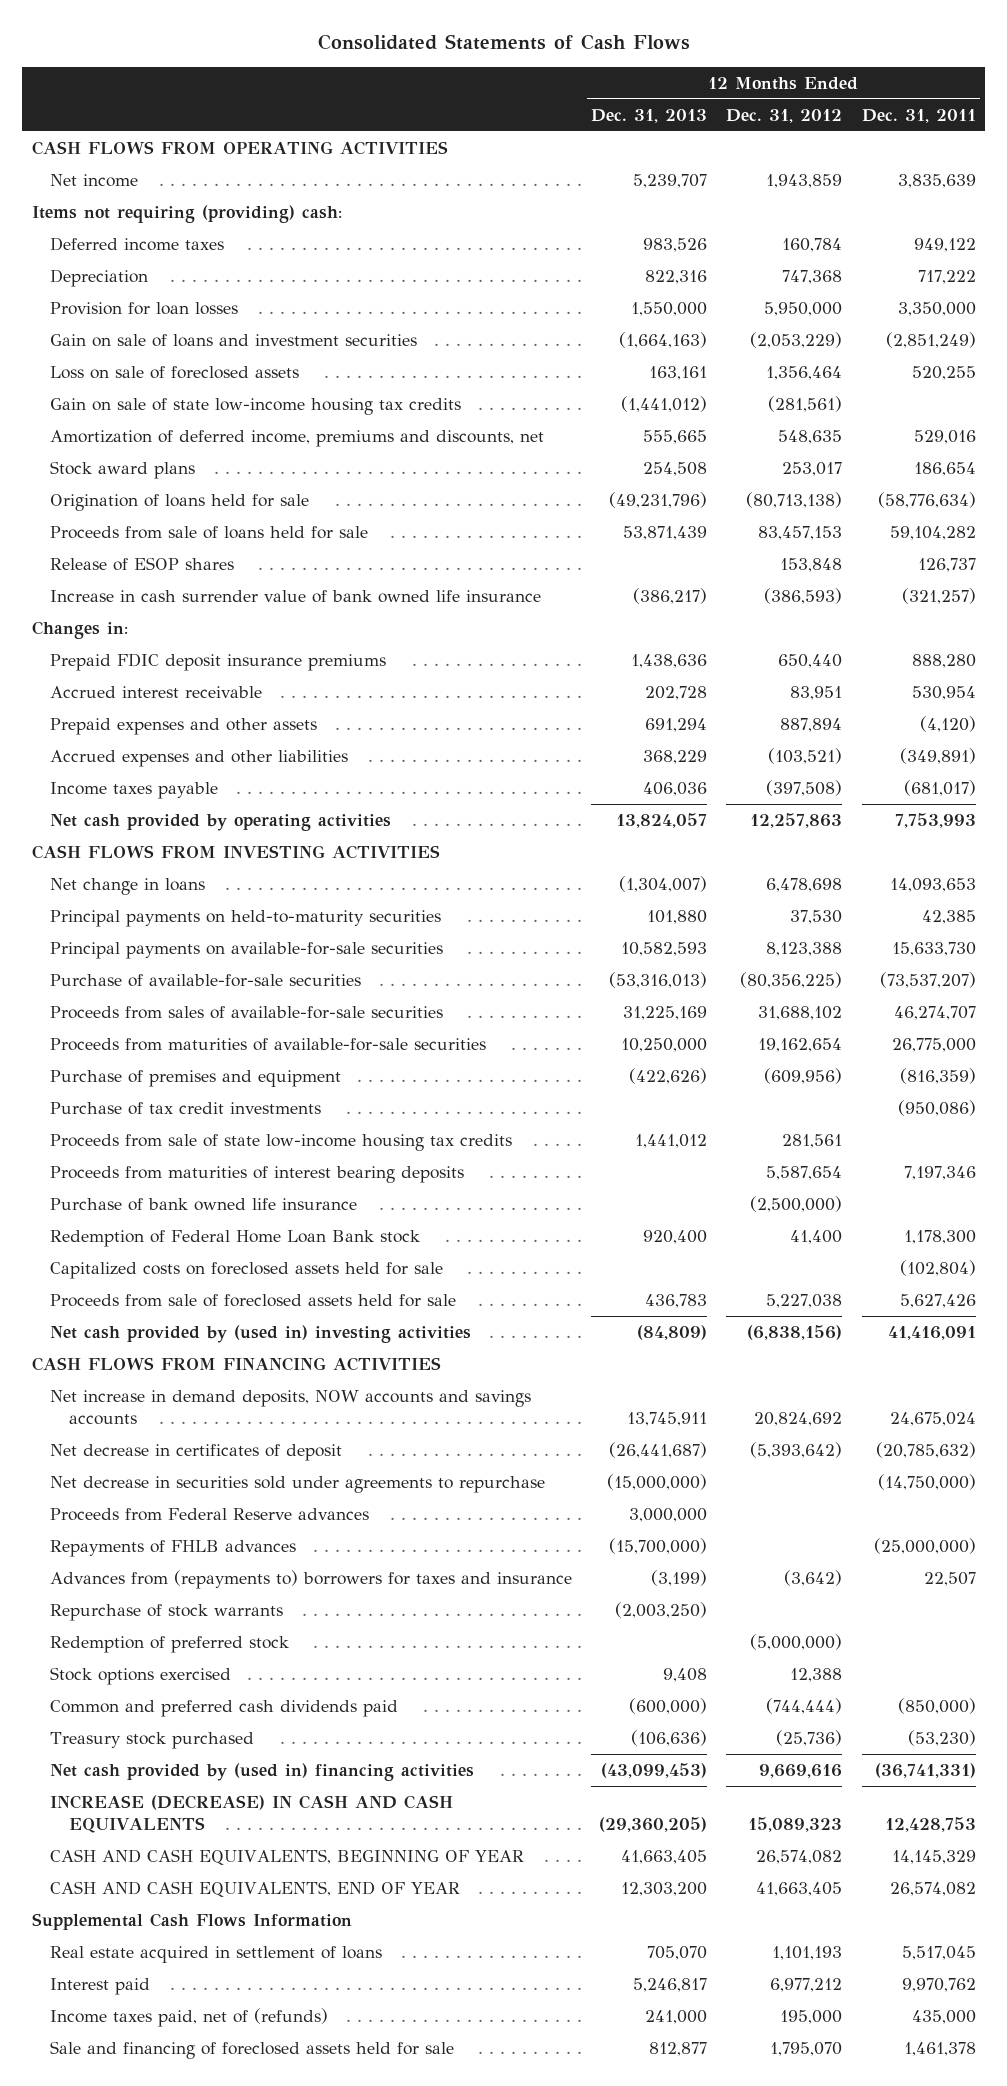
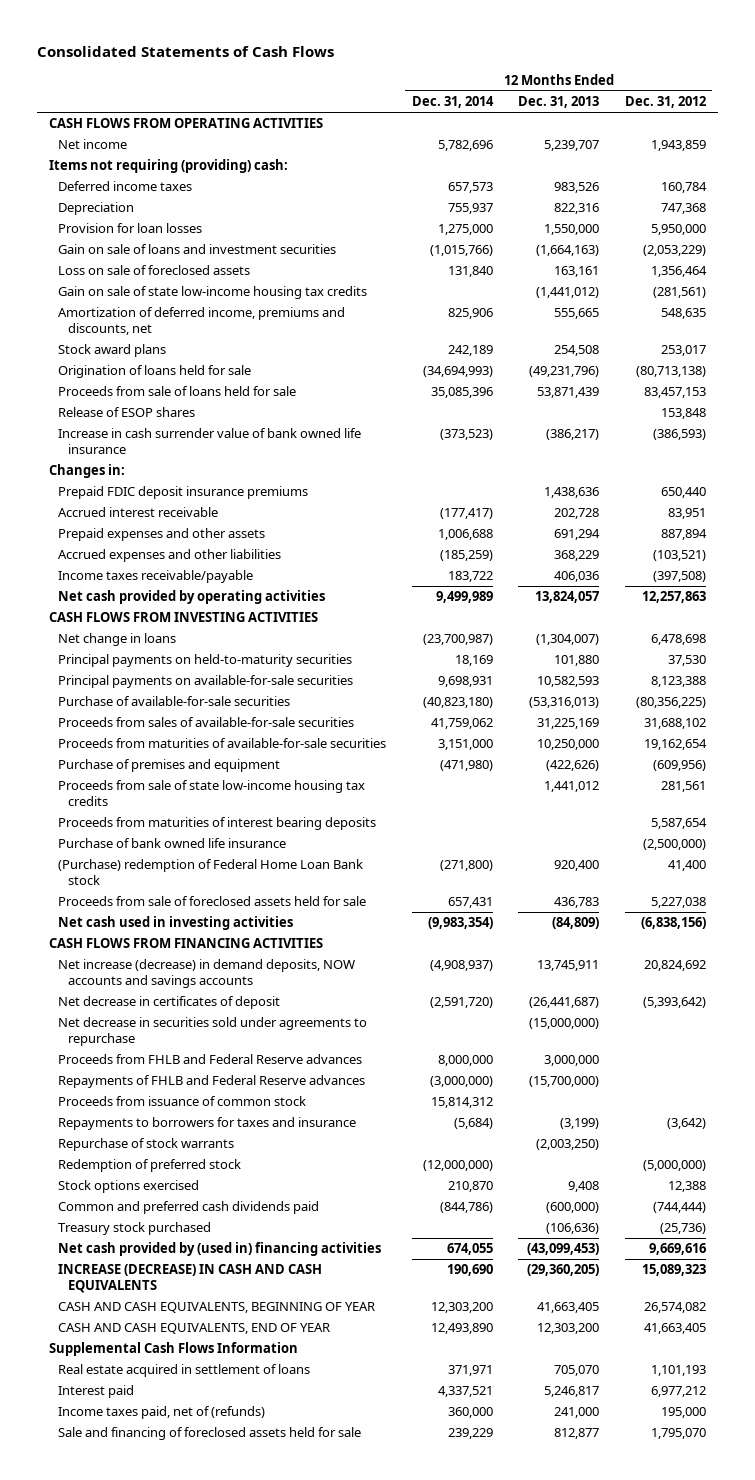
- | 12 Months Ended Dec. 31, 2013 | 12 Months Ended Dec. 31, 2012 | 12 Months Ended Dec. 31, 2011
+ | 12 Months Ended Dec. 31, 2014 | 12 Months Ended Dec. 31, 2013 | 12 Months Ended Dec. 31, 2012
- Income taxes payable | 406,036 | (397,508) | (681,017)
+ Income taxes receivable/payable | 183,722 | 406,036 | (397,508)
- Purchase of tax credit investments | | | (950,086)
- Redemption of Federal Home Loan Bank stock | 920,400 | 41,400 | 1,178,300
- Capitalized costs on foreclosed assets held for sale | | | (102,804)
+ (Purchase) redemption of Federal Home Loan Bank stock | (271,800) | 920,400 | 41,400
- Net cash provided by (used in) investing activities | (84,809) | (6,838,156) | 41,416,091
+ Net cash used in investing activities | (9,983,354) | (84,809) | (6,838,156)
- Net increase in demand deposits, NOW accounts and savings accounts | 13,745,911 | 20,824,692 | 24,675,024
+ Net increase (decrease) in demand deposits, NOW accounts and savings accounts | (4,908,937) | 13,745,911 | 20,824,692
- Proceeds from Federal Reserve advances | 3,000,000 | |
- Repayments of FHLB advances | (15,700,000) | | (25,000,000)
- Advances from (repayments to) borrowers for taxes and insurance | (3,199) | (3,642) | 22,507
+ Proceeds from FHLB and Federal Reserve advances | 8,000,000 | 3,000,000 |
+ Repayments of FHLB and Federal Reserve advances | (3,000,000) | (15,700,000) |
+ Proceeds from issuance of common stock | 15,814,312 | |
+ Repayments to borrowers for taxes and insurance | (5,684) | (3,199) | (3,642)

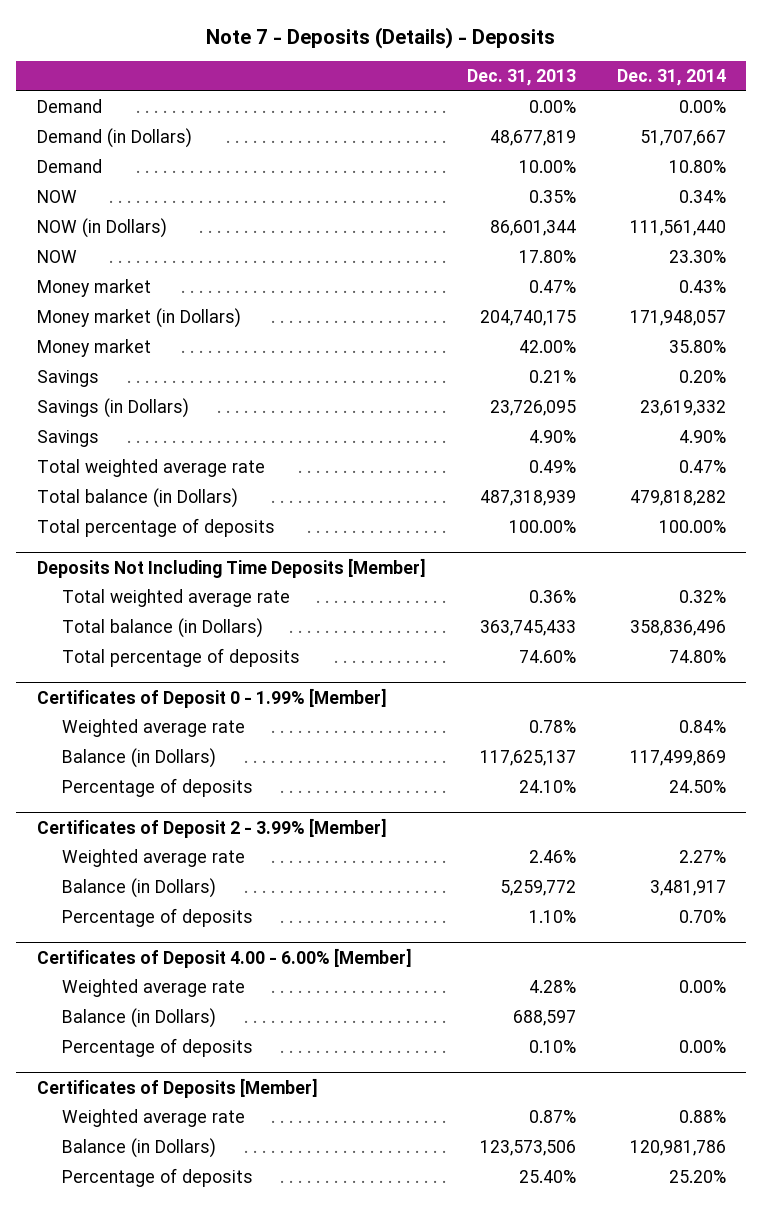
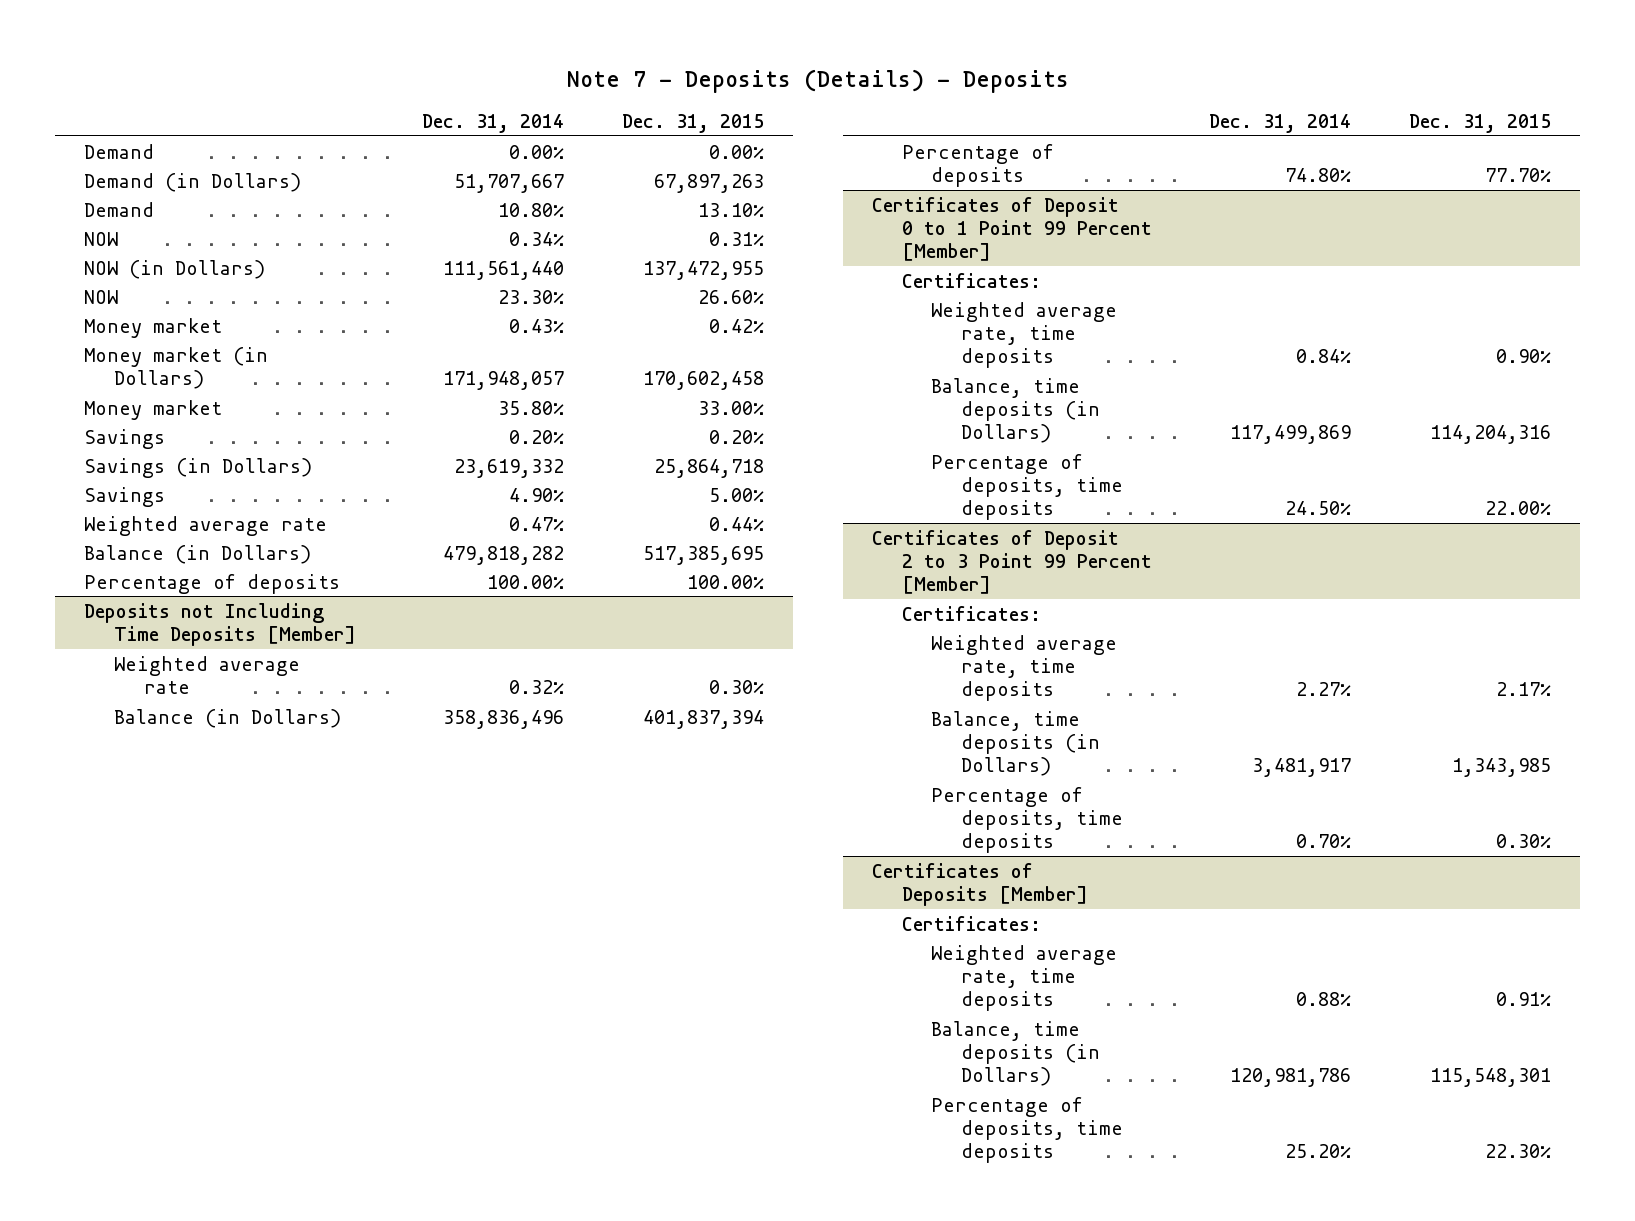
- | Dec. 31, 2013 | Dec. 31, 2014
+ | Dec. 31, 2014 | Dec. 31, 2015
- Total weighted average rate | 0.49% | 0.47%
- Total balance (in Dollars) | 487,318,939 | 479,818,282
- Total percentage of deposits | 100.00% | 100.00%
- Deposits Not Including Time Deposits [Member]
- Total weighted average rate | 0.36% | 0.32%
- Total balance (in Dollars) | 363,745,433 | 358,836,496
- Total percentage of deposits | 74.60% | 74.80%
- Certificates of Deposit 0 - 1.99% [Member]
- Weighted average rate | 0.78% | 0.84%
- Balance (in Dollars) | 117,625,137 | 117,499,869
- Percentage of deposits | 24.10% | 24.50%
- Certificates of Deposit 2 - 3.99% [Member]
- Weighted average rate | 2.46% | 2.27%
- Balance (in Dollars) | 5,259,772 | 3,481,917
- Percentage of deposits | 1.10% | 0.70%
- Certificates of Deposit 4.00 - 6.00% [Member]
- Weighted average rate | 4.28% | 0.00%
- Balance (in Dollars) | 688,597 |
- Percentage of deposits | 0.10% | 0.00%
+ Weighted average rate | 0.47% | 0.44%
+ Balance (in Dollars) | 479,818,282 | 517,385,695
+ Percentage of deposits | 100.00% | 100.00%
+ Deposits not Including Time Deposits [Member]
+ Weighted average rate | 0.32% | 0.30%
+ Balance (in Dollars) | 358,836,496 | 401,837,394
+ Percentage of deposits | 74.80% | 77.70%
+ Certificates of Deposit 0 to 1 Point 99 Percent [Member]
+ Certificates:
+ Weighted average rate, time deposits | 0.84% | 0.90%
+ Balance, time deposits (in Dollars) | 117,499,869 | 114,204,316
+ Percentage of deposits, time deposits | 24.50% | 22.00%
+ Certificates of Deposit 2 to 3 Point 99 Percent [Member]
+ Certificates:
+ Weighted average rate, time deposits | 2.27% | 2.17%
+ Balance, time deposits (in Dollars) | 3,481,917 | 1,343,985
+ Percentage of deposits, time deposits | 0.70% | 0.30%
@ Certificates of Deposits [Member]
- Weighted average rate | 0.87% | 0.88%
- Balance (in Dollars) | 123,573,506 | 120,981,786
- Percentage of deposits | 25.40% | 25.20%
+ Certificates:
+ Weighted average rate, time deposits | 0.88% | 0.91%
+ Balance, time deposits (in Dollars) | 120,981,786 | 115,548,301
+ Percentage of deposits, time deposits | 25.20% | 22.30%

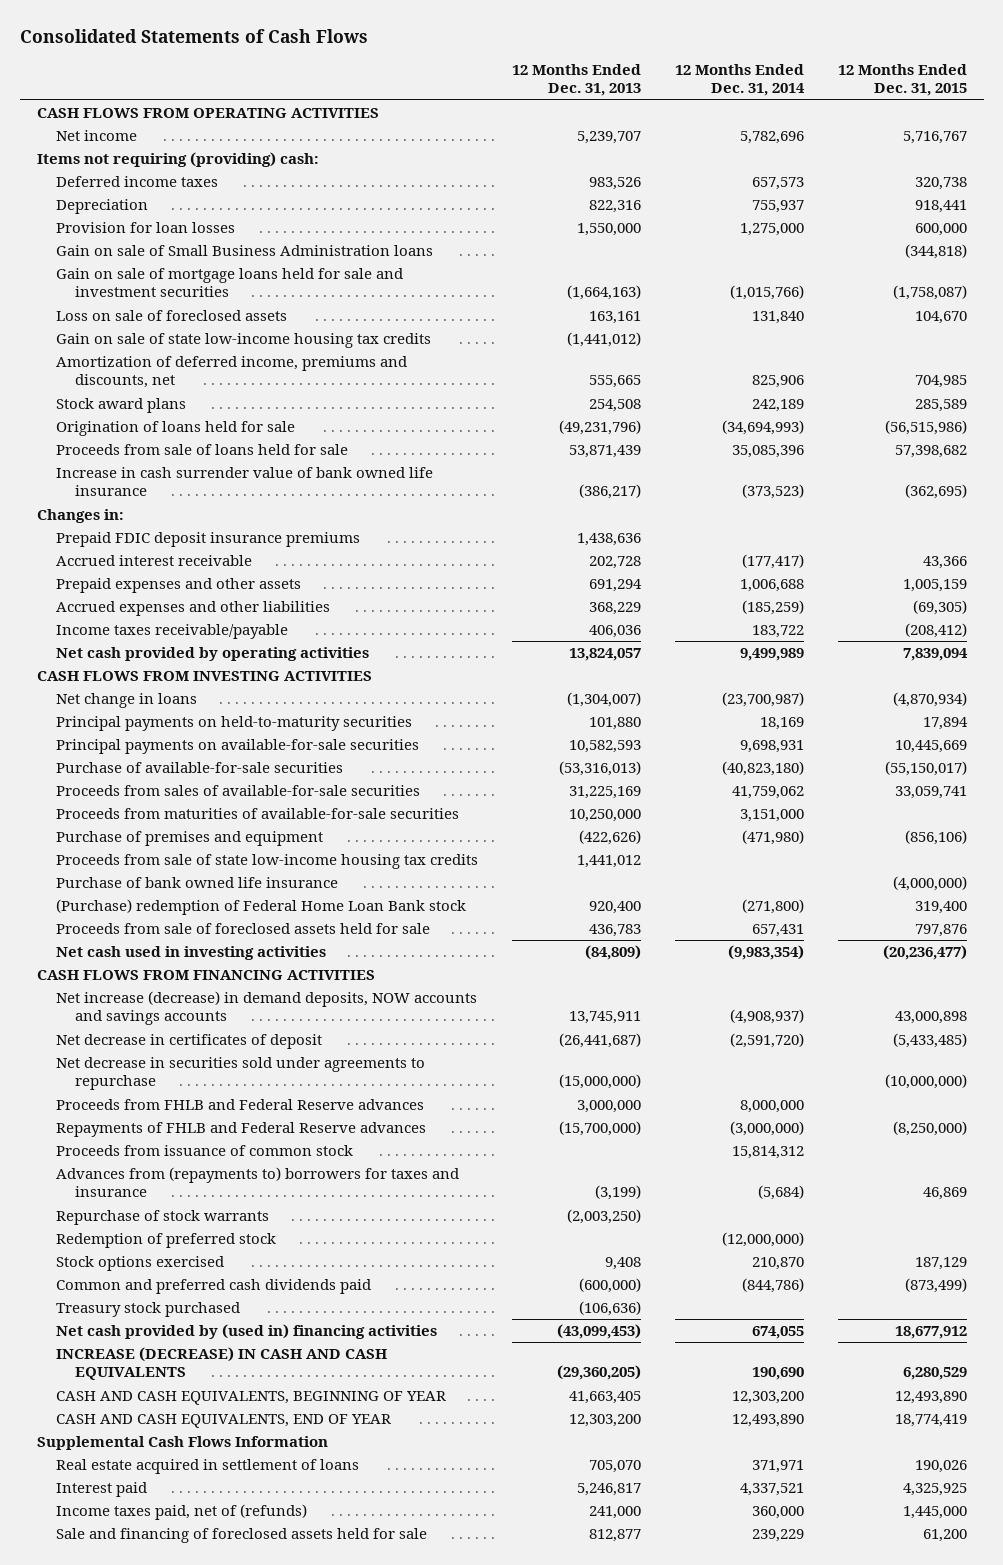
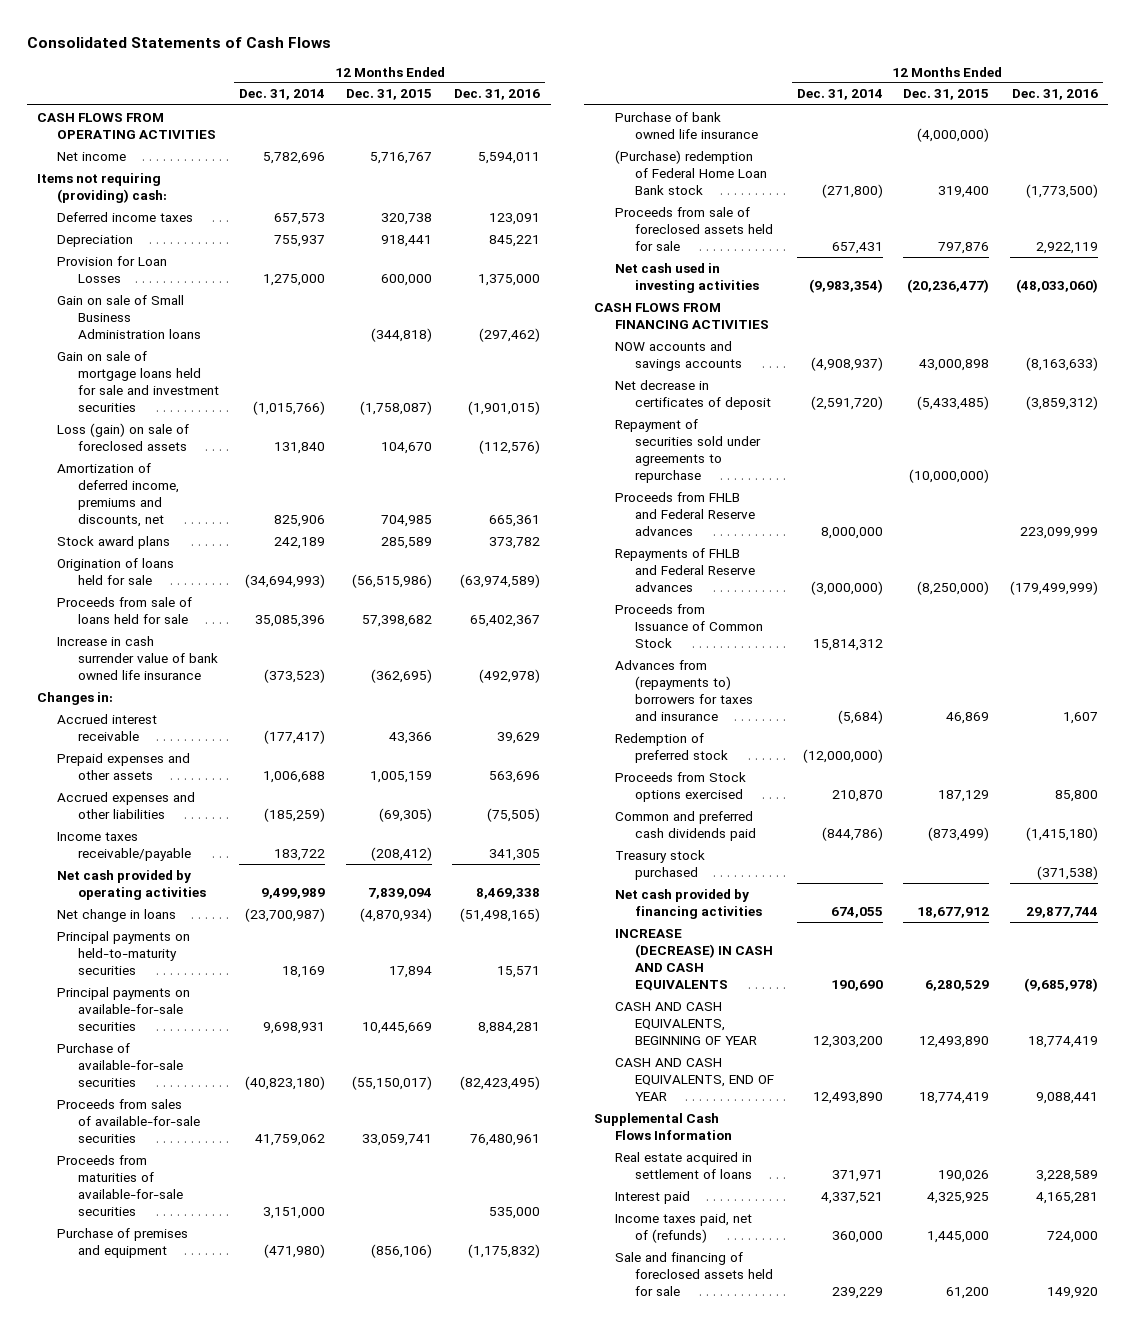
- | 12 Months Ended Dec. 31, 2013 | 12 Months Ended Dec. 31, 2014 | 12 Months Ended Dec. 31, 2015
+ | 12 Months Ended Dec. 31, 2014 | 12 Months Ended Dec. 31, 2015 | 12 Months Ended Dec. 31, 2016
- Provision for loan losses | 1,550,000 | 1,275,000 | 600,000
+ Provision for Loan Losses | 1,275,000 | 600,000 | 1,375,000
- Loss on sale of foreclosed assets | 163,161 | 131,840 | 104,670
- Gain on sale of state low-income housing tax credits | (1,441,012) | |
+ Loss (gain) on sale of foreclosed assets | 131,840 | 104,670 | (112,576)
- Prepaid FDIC deposit insurance premiums | 1,438,636 | |
- CASH FLOWS FROM INVESTING ACTIVITIES
- Proceeds from sale of state low-income housing tax credits | 1,441,012 | |
- Net increase (decrease) in demand deposits, NOW accounts and savings accounts | 13,745,911 | (4,908,937) | 43,000,898
+ NOW accounts and savings accounts | (4,908,937) | 43,000,898 | (8,163,633)
- Net decrease in securities sold under agreements to repurchase | (15,000,000) | | (10,000,000)
+ Repayment of securities sold under agreements to repurchase | | (10,000,000) |
- Proceeds from issuance of common stock | | 15,814,312 |
+ Proceeds from Issuance of Common Stock | 15,814,312 | |
- Repurchase of stock warrants | (2,003,250) | |
- Stock options exercised | 9,408 | 210,870 | 187,129
+ Proceeds from Stock options exercised | 210,870 | 187,129 | 85,800
- Net cash provided by (used in) financing activities | (43,099,453) | 674,055 | 18,677,912
+ Net cash provided by financing activities | 674,055 | 18,677,912 | 29,877,744

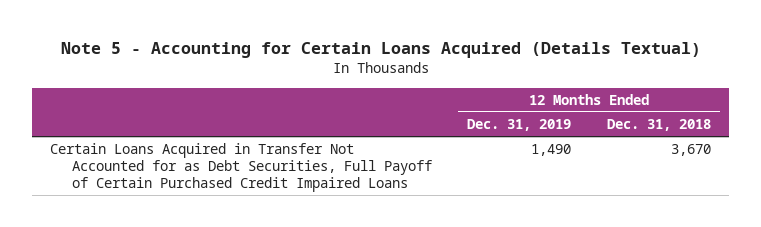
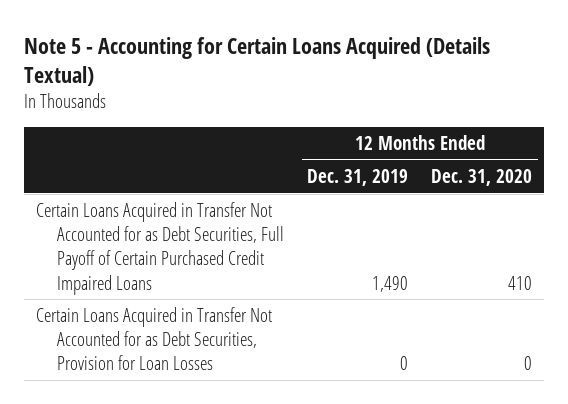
- | 12 Months Ended Dec. 31, 2019 | 12 Months Ended Dec. 31, 2018
+ | 12 Months Ended Dec. 31, 2019 | 12 Months Ended Dec. 31, 2020
+ Certain Loans Acquired in Transfer Not Accounted for as Debt Securities, Provision for Loan Losses | 0 | 0

